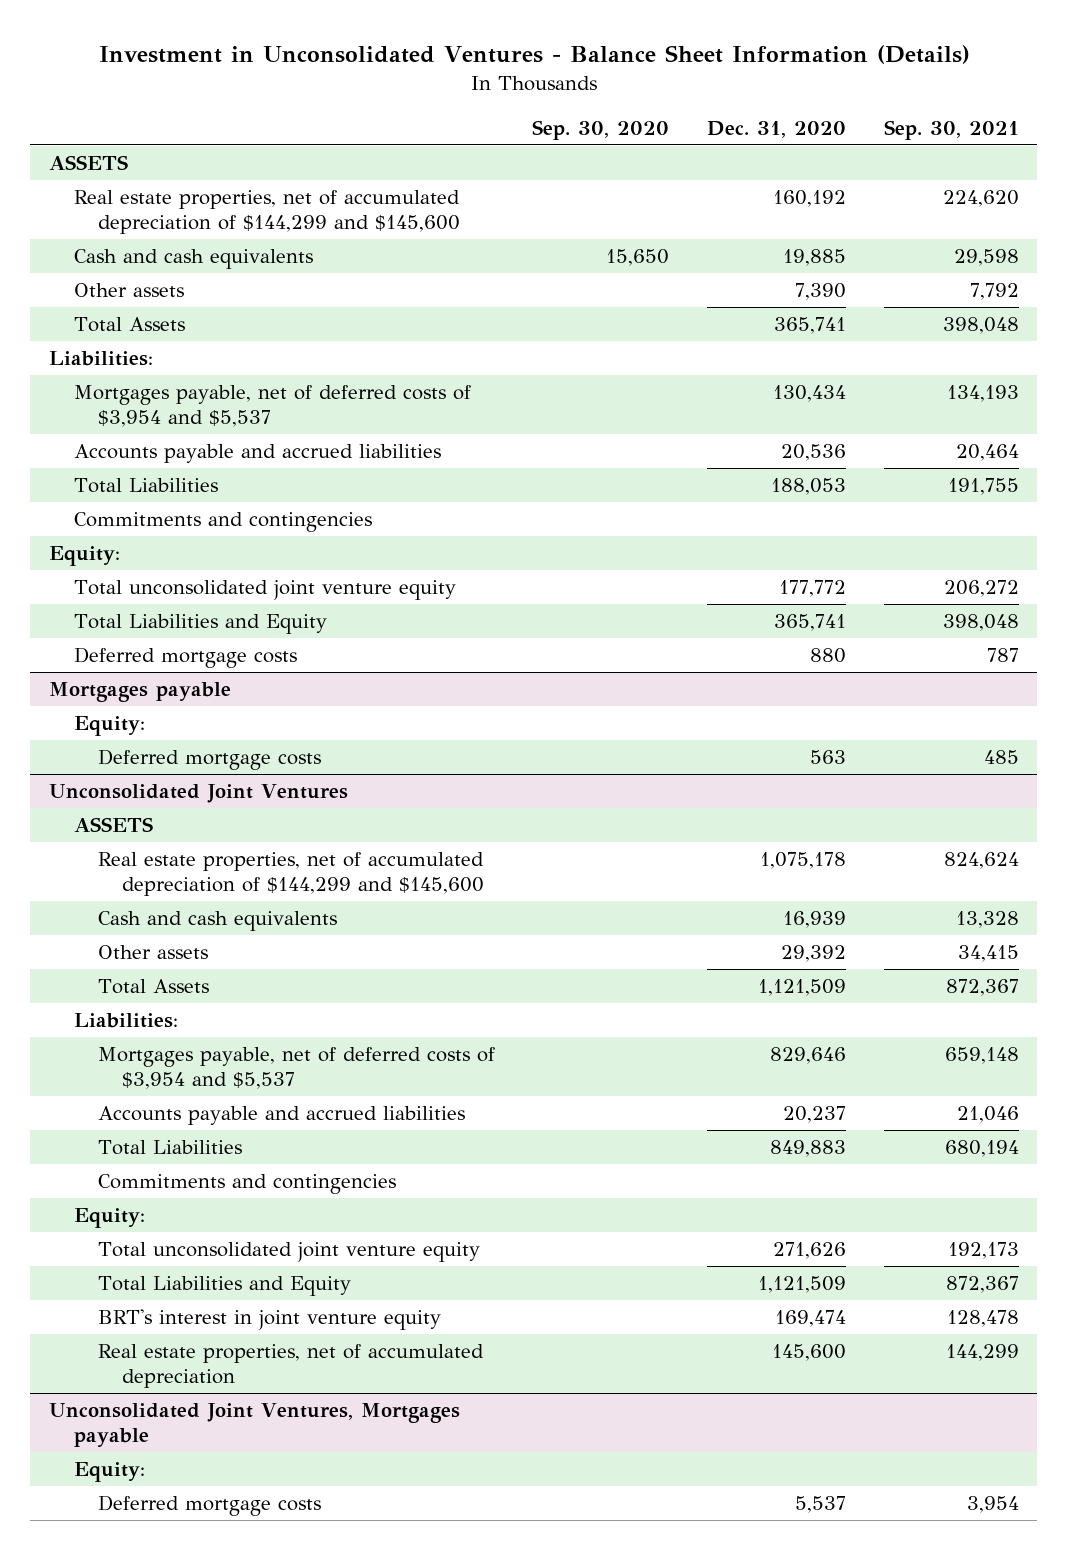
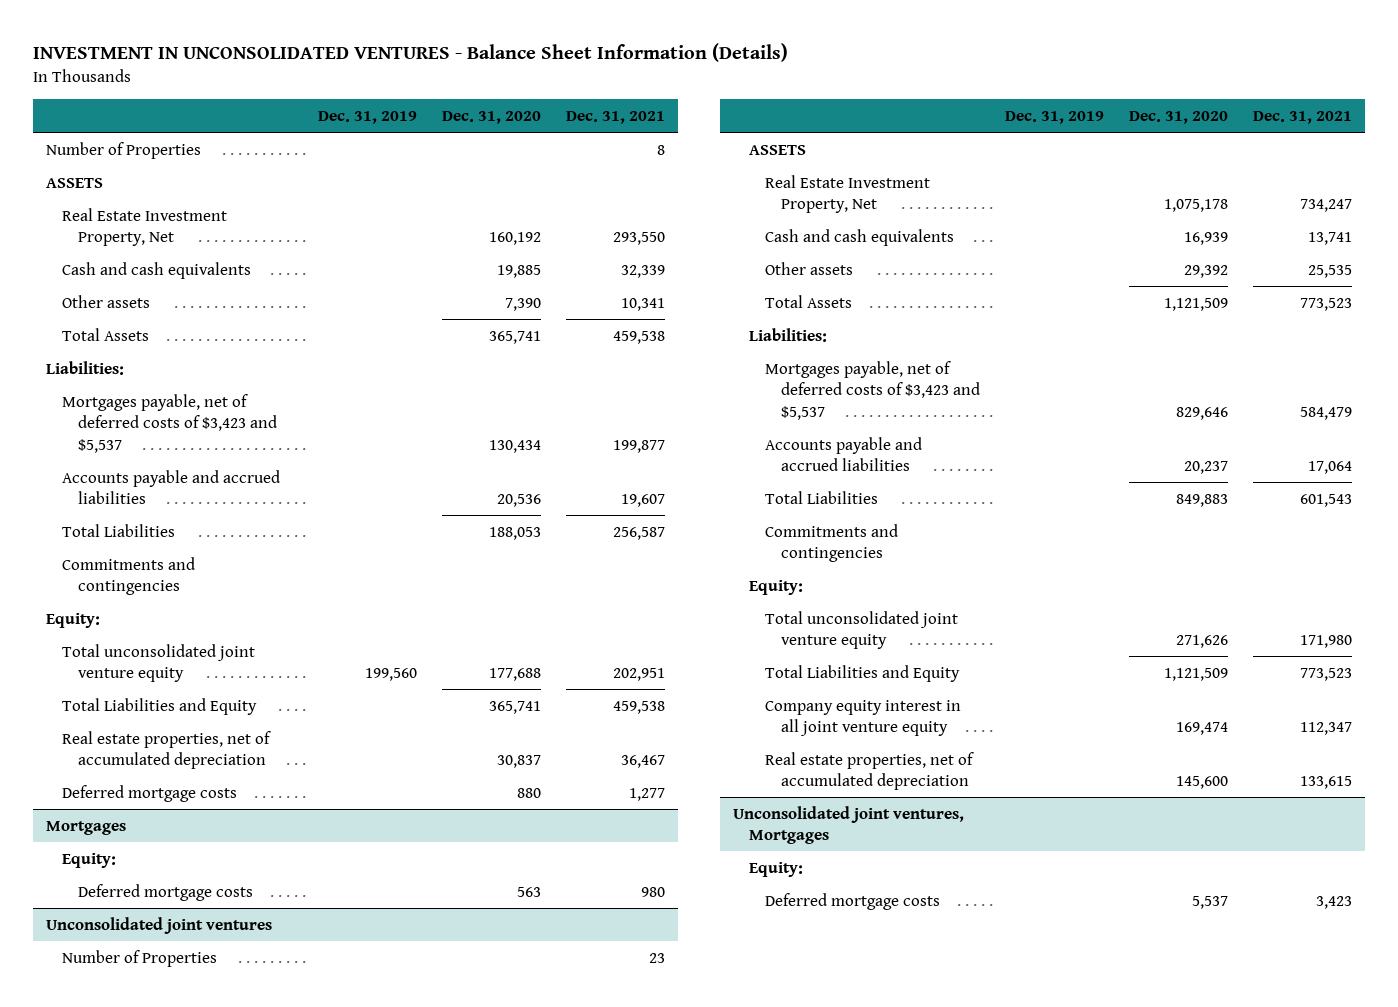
- Investment in Unconsolidated Ventures - Balance Sheet Information (Details)
+ INVESTMENT IN UNCONSOLIDATED VENTURES - Balance Sheet Information (Details)
- | Sep. 30, 2020 | Dec. 31, 2020 | Sep. 30, 2021
+ | Dec. 31, 2019 | Dec. 31, 2020 | Dec. 31, 2021
+ Number of Properties | | | 8
- Real estate properties, net of accumulated depreciation of $144,299 and $145,600 | | 160,192 | 224,620
+ Real Estate Investment Property, Net | | 160,192 | 293,550
- Mortgages payable, net of deferred costs of $3,954 and $5,537 | | 130,434 | 134,193
+ Mortgages payable, net of deferred costs of $3,423 and $5,537 | | 130,434 | 199,877
- Total unconsolidated joint venture equity | | 177,772 | 206,272
+ Total unconsolidated joint venture equity | 199,560 | 177,688 | 202,951
+ Real estate properties, net of accumulated depreciation | | 30,837 | 36,467
- Mortgages payable
+ Mortgages
- Unconsolidated Joint Ventures
+ Unconsolidated joint ventures
+ Number of Properties | | | 23
- Real estate properties, net of accumulated depreciation of $144,299 and $145,600 | | 1,075,178 | 824,624
+ Real Estate Investment Property, Net | | 1,075,178 | 734,247
- Mortgages payable, net of deferred costs of $3,954 and $5,537 | | 829,646 | 659,148
+ Mortgages payable, net of deferred costs of $3,423 and $5,537 | | 829,646 | 584,479
- BRT's interest in joint venture equity | | 169,474 | 128,478
+ Company equity interest in all joint venture equity | | 169,474 | 112,347
- Unconsolidated Joint Ventures, Mortgages payable
+ Unconsolidated joint ventures, Mortgages

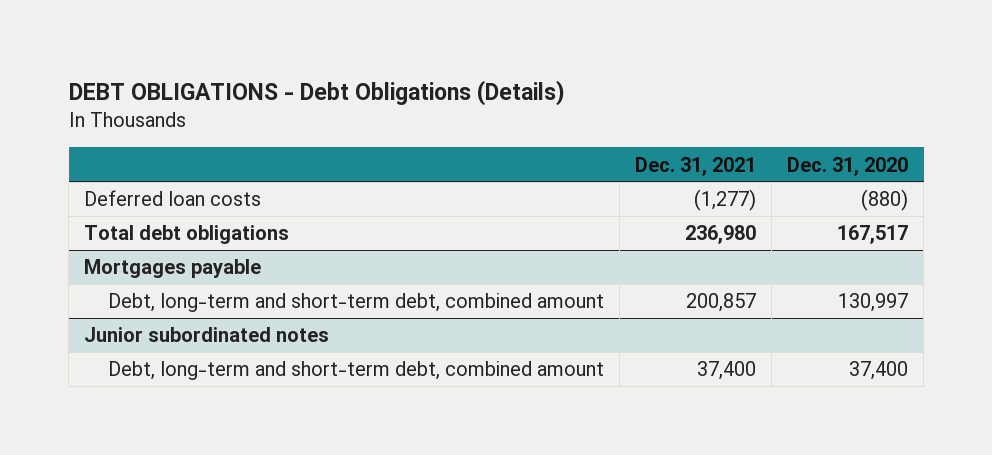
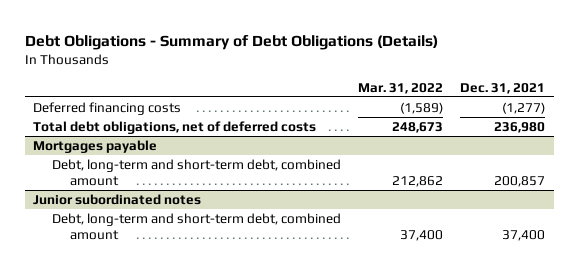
- DEBT OBLIGATIONS - Debt Obligations (Details)
+ Debt Obligations - Summary of Debt Obligations (Details)
- | Dec. 31, 2021 | Dec. 31, 2020
+ | Mar. 31, 2022 | Dec. 31, 2021
- Deferred loan costs | (1,277) | (880)
- Total debt obligations | 236,980 | 167,517
+ Deferred financing costs | (1,589) | (1,277)
+ Total debt obligations, net of deferred costs | 248,673 | 236,980

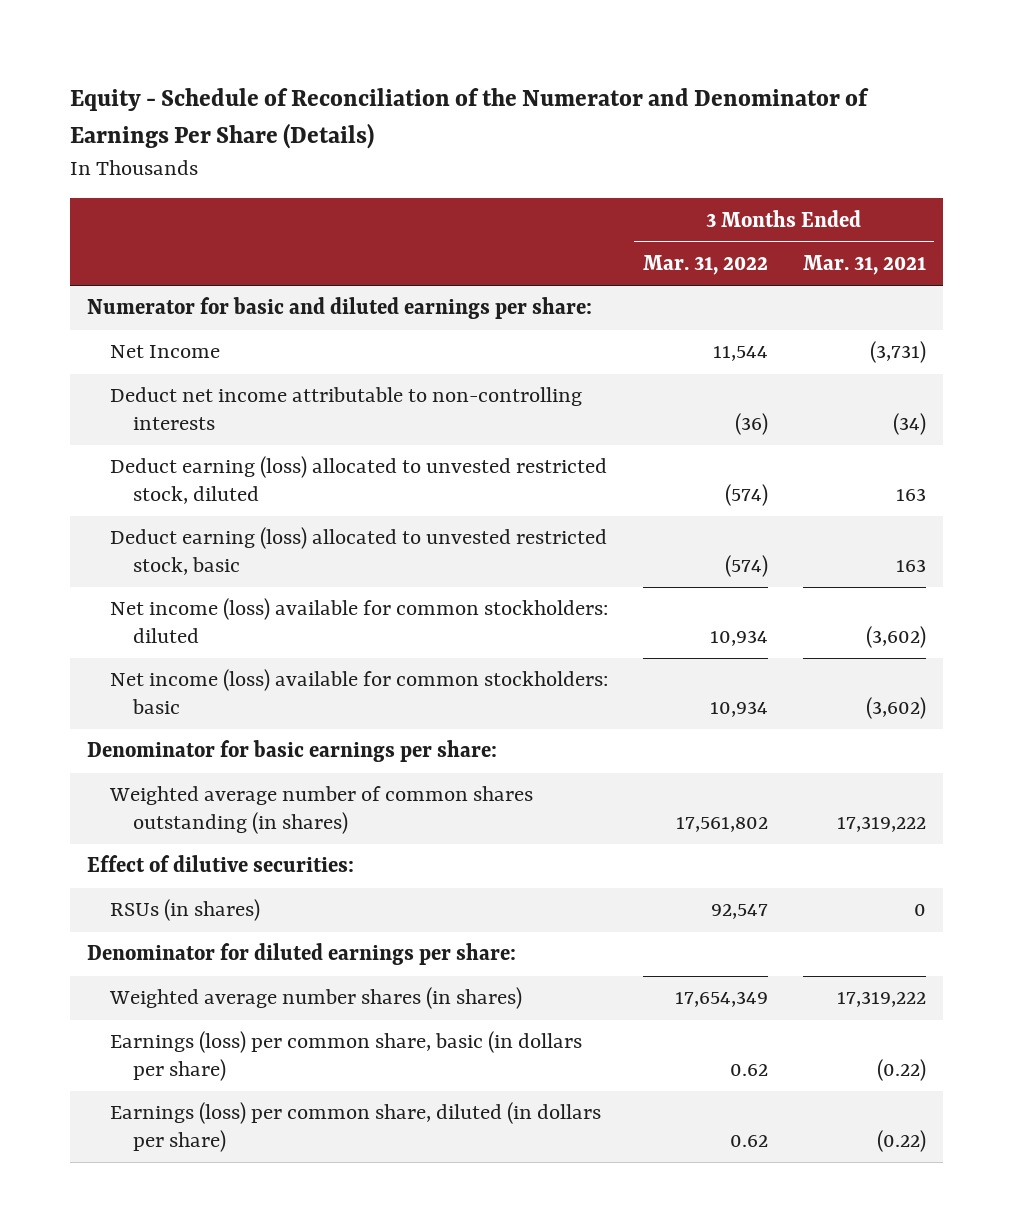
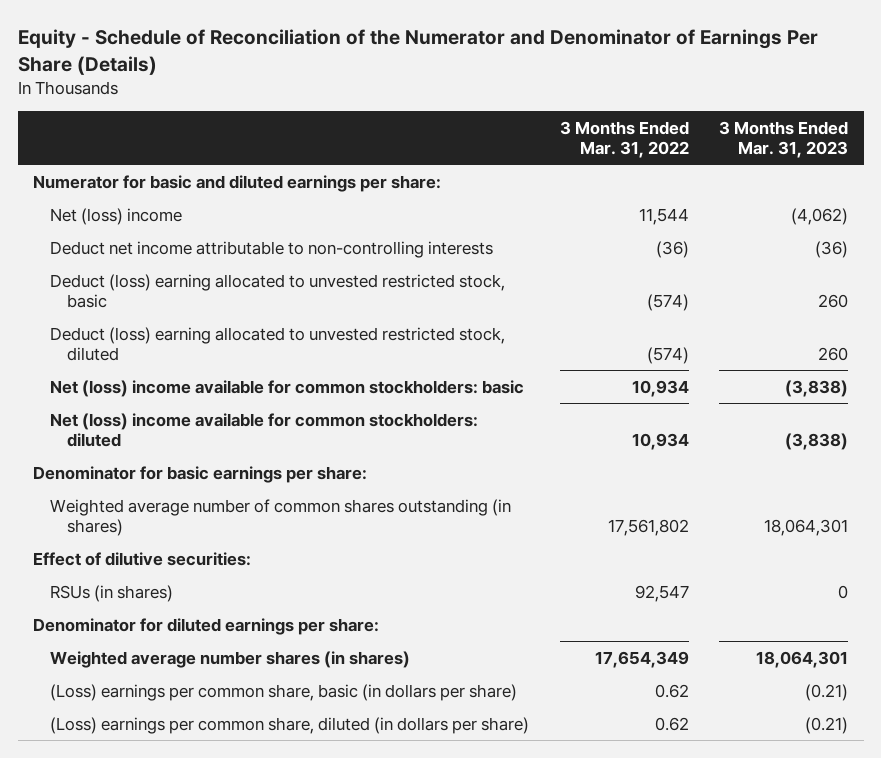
- | 3 Months Ended Mar. 31, 2022 | 3 Months Ended Mar. 31, 2021
+ | 3 Months Ended Mar. 31, 2022 | 3 Months Ended Mar. 31, 2023
- Net Income | 11,544 | (3,731)
+ Net (loss) income | 11,544 | (4,062)
- Deduct earning (loss) allocated to unvested restricted stock, diluted | (574) | 163
- Deduct earning (loss) allocated to unvested restricted stock, basic | (574) | 163
- Net income (loss) available for common stockholders: diluted | 10,934 | (3,602)
- Net income (loss) available for common stockholders: basic | 10,934 | (3,602)
+ Deduct (loss) earning allocated to unvested restricted stock, basic | (574) | 260
+ Deduct (loss) earning allocated to unvested restricted stock, diluted | (574) | 260
+ Net (loss) income available for common stockholders: basic | 10,934 | (3,838)
+ Net (loss) income available for common stockholders: diluted | 10,934 | (3,838)
- Earnings (loss) per common share, basic (in dollars per share) | 0.62 | (0.22)
- Earnings (loss) per common share, diluted (in dollars per share) | 0.62 | (0.22)
+ (Loss) earnings per common share, basic (in dollars per share) | 0.62 | (0.21)
+ (Loss) earnings per common share, diluted (in dollars per share) | 0.62 | (0.21)

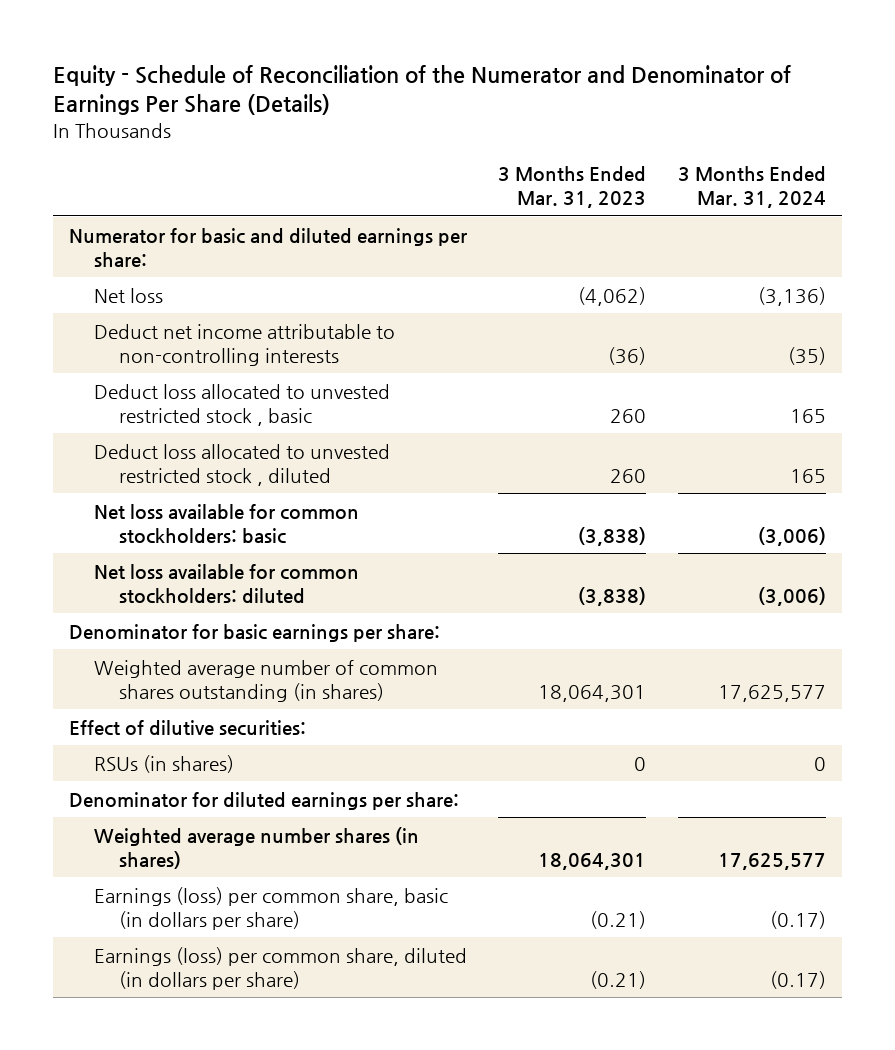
- | 3 Months Ended Mar. 31, 2022 | 3 Months Ended Mar. 31, 2023
+ | 3 Months Ended Mar. 31, 2023 | 3 Months Ended Mar. 31, 2024
- Net (loss) income | 11,544 | (4,062)
+ Net loss | (4,062) | (3,136)
- Deduct (loss) earning allocated to unvested restricted stock, basic | (574) | 260
- Deduct (loss) earning allocated to unvested restricted stock, diluted | (574) | 260
- Net (loss) income available for common stockholders: basic | 10,934 | (3,838)
- Net (loss) income available for common stockholders: diluted | 10,934 | (3,838)
+ Deduct loss allocated to unvested restricted stock , basic | 260 | 165
+ Deduct loss allocated to unvested restricted stock , diluted | 260 | 165
+ Net loss available for common stockholders: basic | (3,838) | (3,006)
+ Net loss available for common stockholders: diluted | (3,838) | (3,006)
- (Loss) earnings per common share, basic (in dollars per share) | 0.62 | (0.21)
- (Loss) earnings per common share, diluted (in dollars per share) | 0.62 | (0.21)
+ Earnings (loss) per common share, basic (in dollars per share) | (0.21) | (0.17)
+ Earnings (loss) per common share, diluted (in dollars per share) | (0.21) | (0.17)

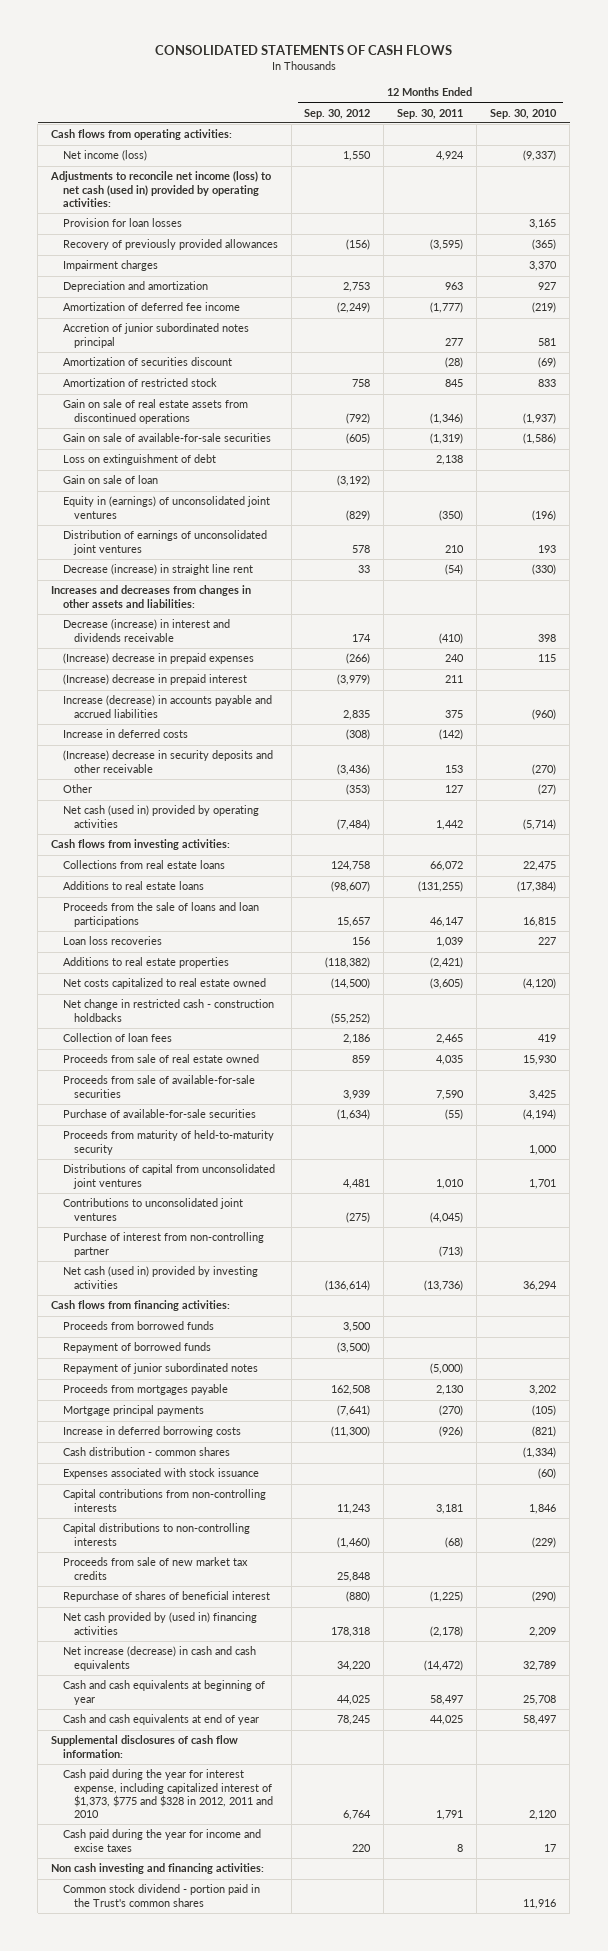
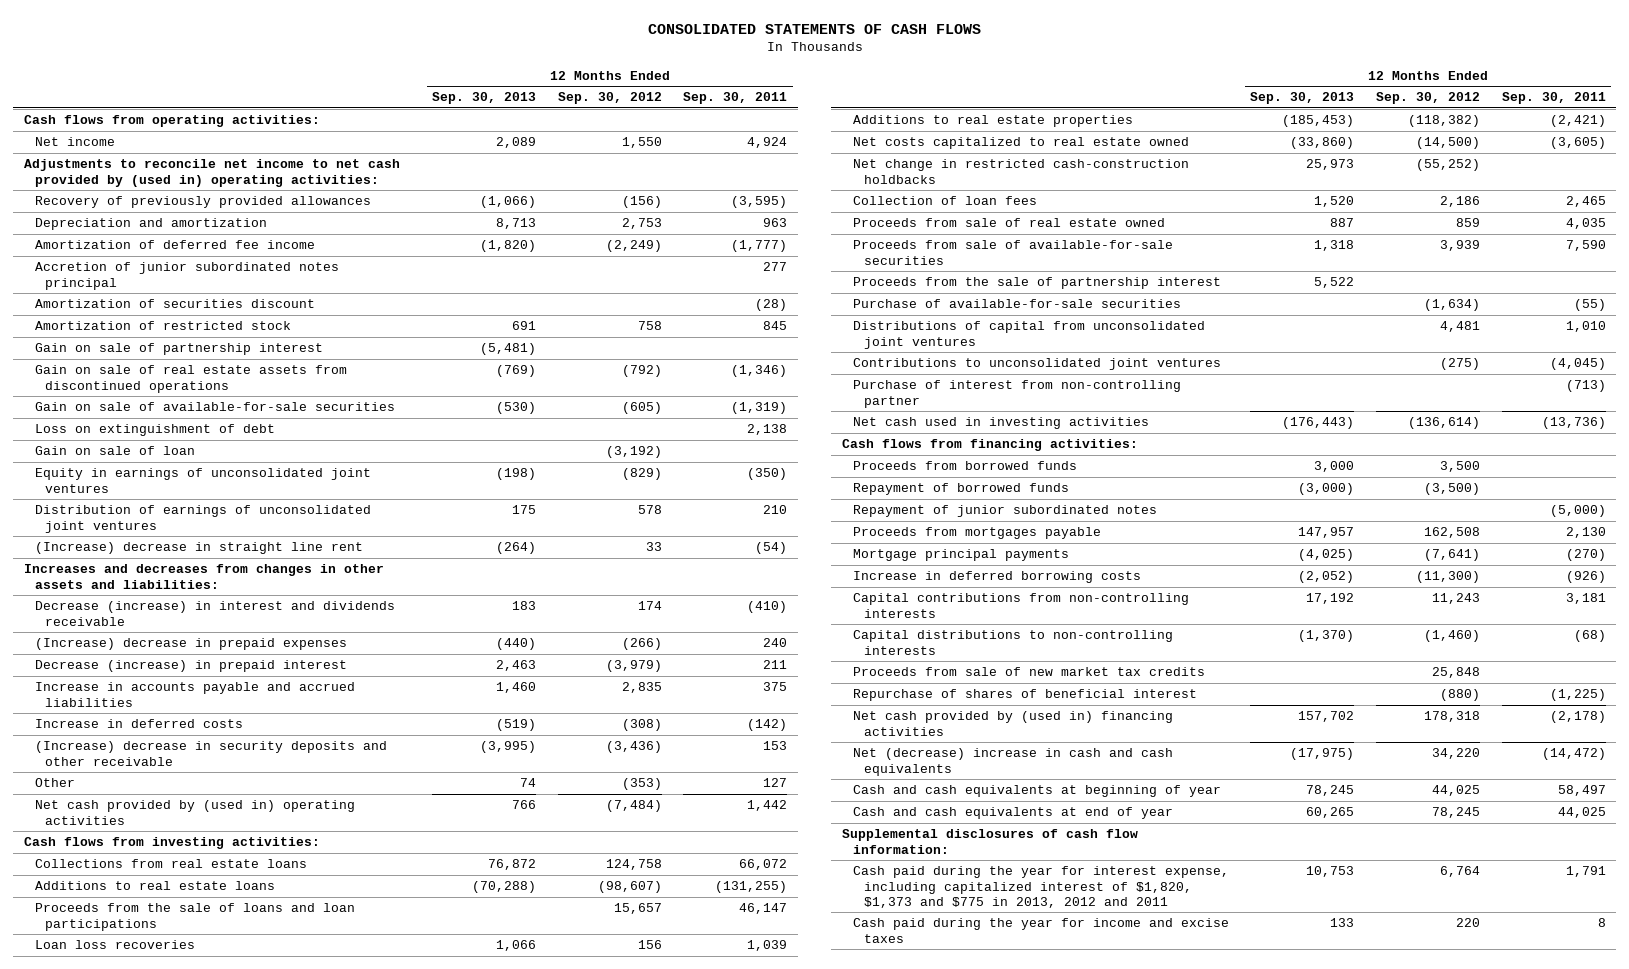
- | 12 Months Ended Sep. 30, 2012 | 12 Months Ended Sep. 30, 2011 | 12 Months Ended Sep. 30, 2010
+ | 12 Months Ended Sep. 30, 2013 | 12 Months Ended Sep. 30, 2012 | 12 Months Ended Sep. 30, 2011
- Net income (loss) | 1,550 | 4,924 | (9,337)
- Adjustments to reconcile net income (loss) to net cash (used in) provided by operating activities:
- Provision for loan losses | | | 3,165
+ Net income | 2,089 | 1,550 | 4,924
+ Adjustments to reconcile net income to net cash provided by (used in) operating activities:
- Impairment charges | | | 3,370
+ Gain on sale of partnership interest | (5,481) | |
- Equity in (earnings) of unconsolidated joint ventures | (829) | (350) | (196)
+ Equity in earnings of unconsolidated joint ventures | (198) | (829) | (350)
- Decrease (increase) in straight line rent | 33 | (54) | (330)
+ (Increase) decrease in straight line rent | (264) | 33 | (54)
- (Increase) decrease in prepaid interest | (3,979) | 211 |
- Increase (decrease) in accounts payable and accrued liabilities | 2,835 | 375 | (960)
+ Decrease (increase) in prepaid interest | 2,463 | (3,979) | 211
+ Increase in accounts payable and accrued liabilities | 1,460 | 2,835 | 375
- Net cash (used in) provided by operating activities | (7,484) | 1,442 | (5,714)
+ Net cash provided by (used in) operating activities | 766 | (7,484) | 1,442
- Net change in restricted cash - construction holdbacks | (55,252) | |
+ Net change in restricted cash-construction holdbacks | 25,973 | (55,252) |
+ Proceeds from the sale of partnership interest | 5,522 | |
- Proceeds from maturity of held-to-maturity security | | | 1,000
- Net cash (used in) provided by investing activities | (136,614) | (13,736) | 36,294
+ Net cash used in investing activities | (176,443) | (136,614) | (13,736)
- Cash distribution - common shares | | | (1,334)
- Expenses associated with stock issuance | | | (60)
- Net increase (decrease) in cash and cash equivalents | 34,220 | (14,472) | 32,789
+ Net (decrease) increase in cash and cash equivalents | (17,975) | 34,220 | (14,472)
- Cash paid during the year for interest expense, including capitalized interest of $1,373, $775 and $328 in 2012, 2011 and 2010 | 6,764 | 1,791 | 2,120
+ Cash paid during the year for interest expense, including capitalized interest of $1,820, $1,373 and $775 in 2013, 2012 and 2011 | 10,753 | 6,764 | 1,791
- Non cash investing and financing activities:
- Common stock dividend - portion paid in the Trust's common shares | | | 11,916

